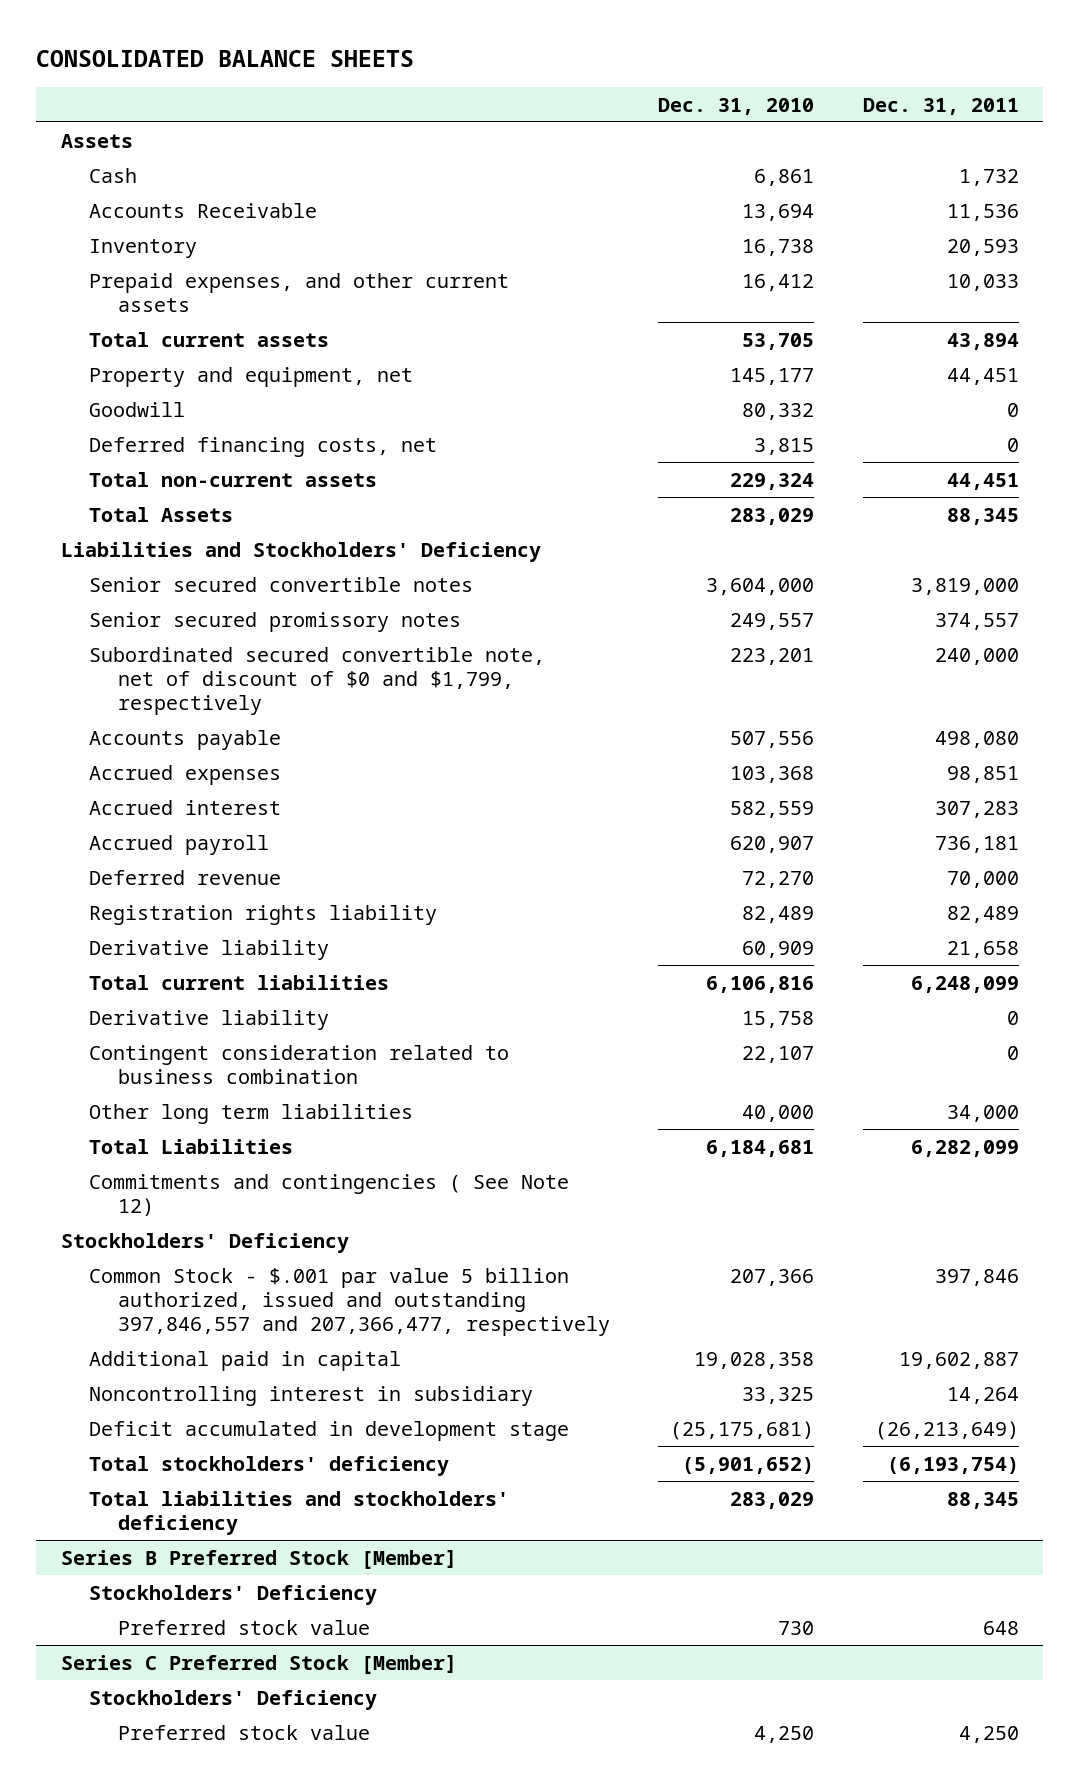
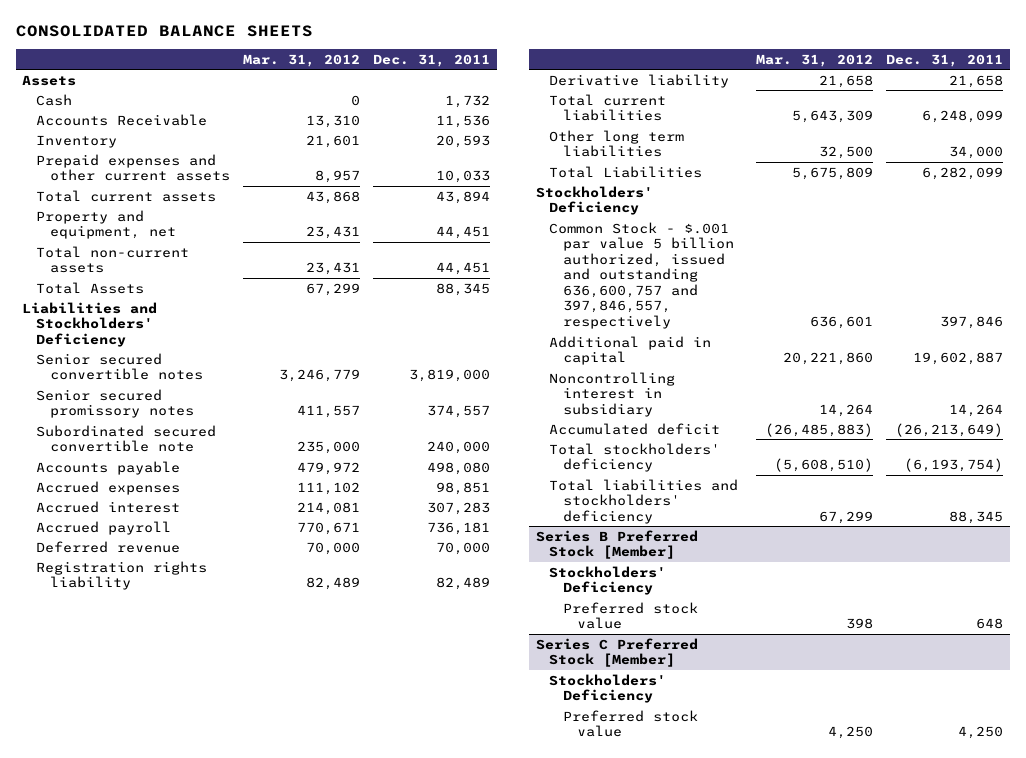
- | Dec. 31, 2010 | Dec. 31, 2011
+ | Mar. 31, 2012 | Dec. 31, 2011
- Prepaid expenses, and other current assets | 16,412 | 10,033
+ Prepaid expenses and other current assets | 8,957 | 10,033
- Goodwill | 80,332 | 0
- Deferred financing costs, net | 3,815 | 0
- Subordinated secured convertible note, net of discount of $0 and $1,799, respectively | 223,201 | 240,000
+ Subordinated secured convertible note | 235,000 | 240,000
- Derivative liability | 15,758 | 0
- Contingent consideration related to business combination | 22,107 | 0
- Commitments and contingencies ( See Note 12)
- Common Stock - $.001 par value 5 billion authorized, issued and outstanding 397,846,557 and 207,366,477, respectively | 207,366 | 397,846
+ Common Stock - $.001 par value 5 billion authorized, issued and outstanding 636,600,757 and 397,846,557, respectively | 636,601 | 397,846
- Deficit accumulated in development stage | (25,175,681) | (26,213,649)
+ Accumulated deficit | (26,485,883) | (26,213,649)

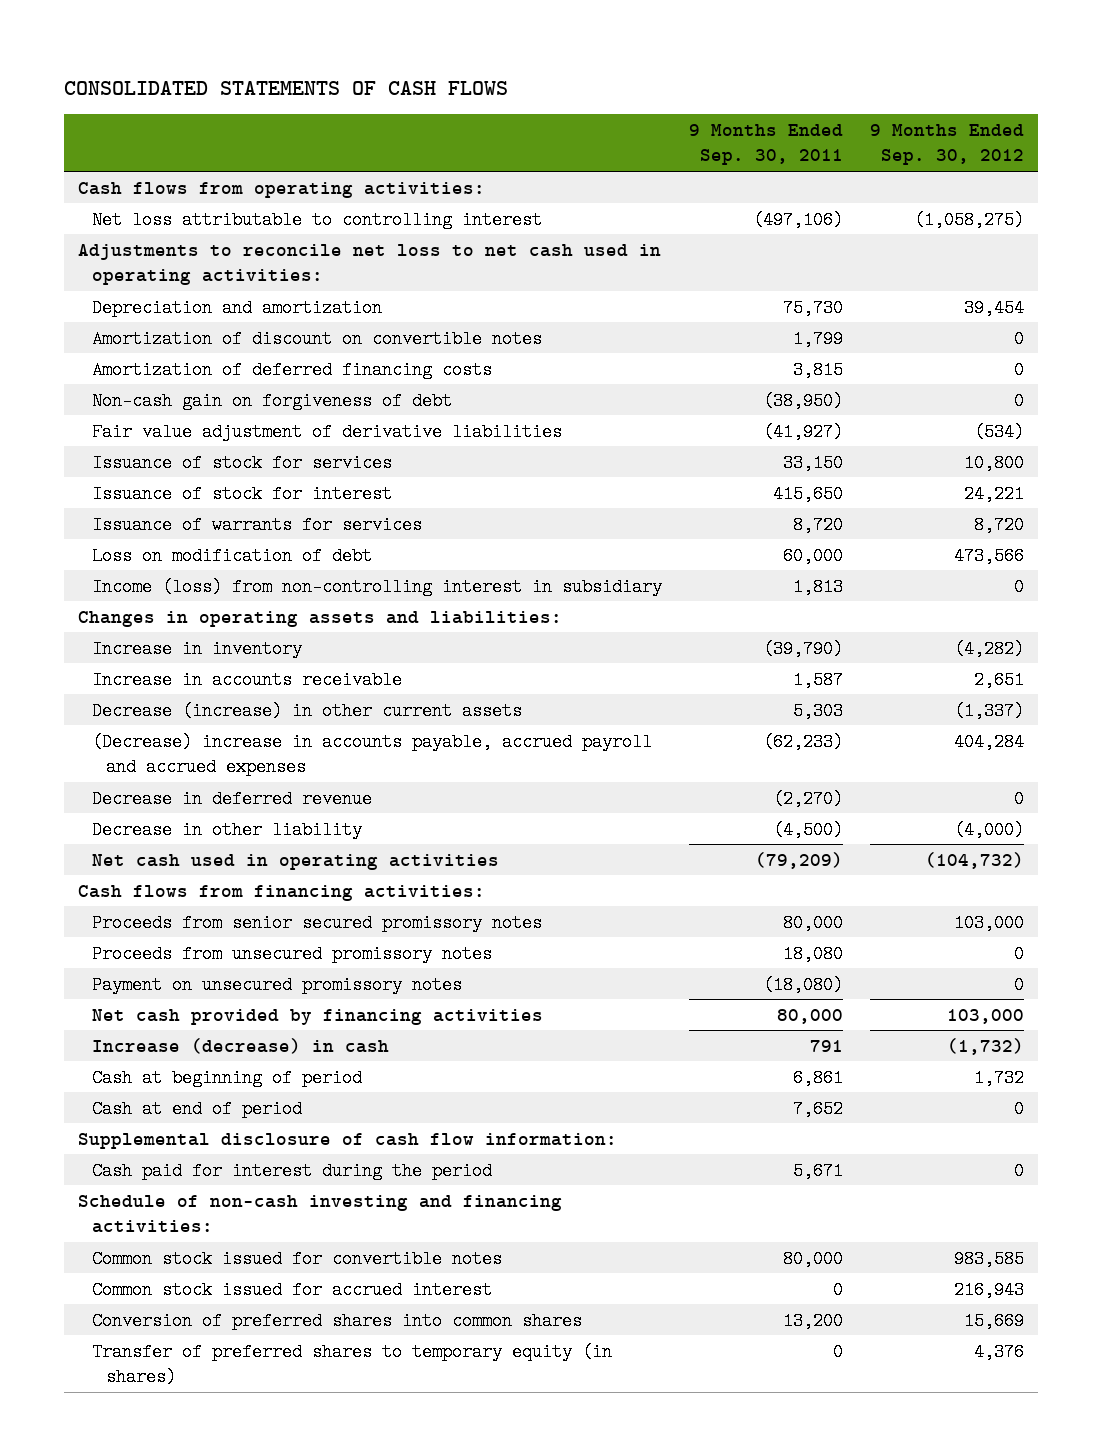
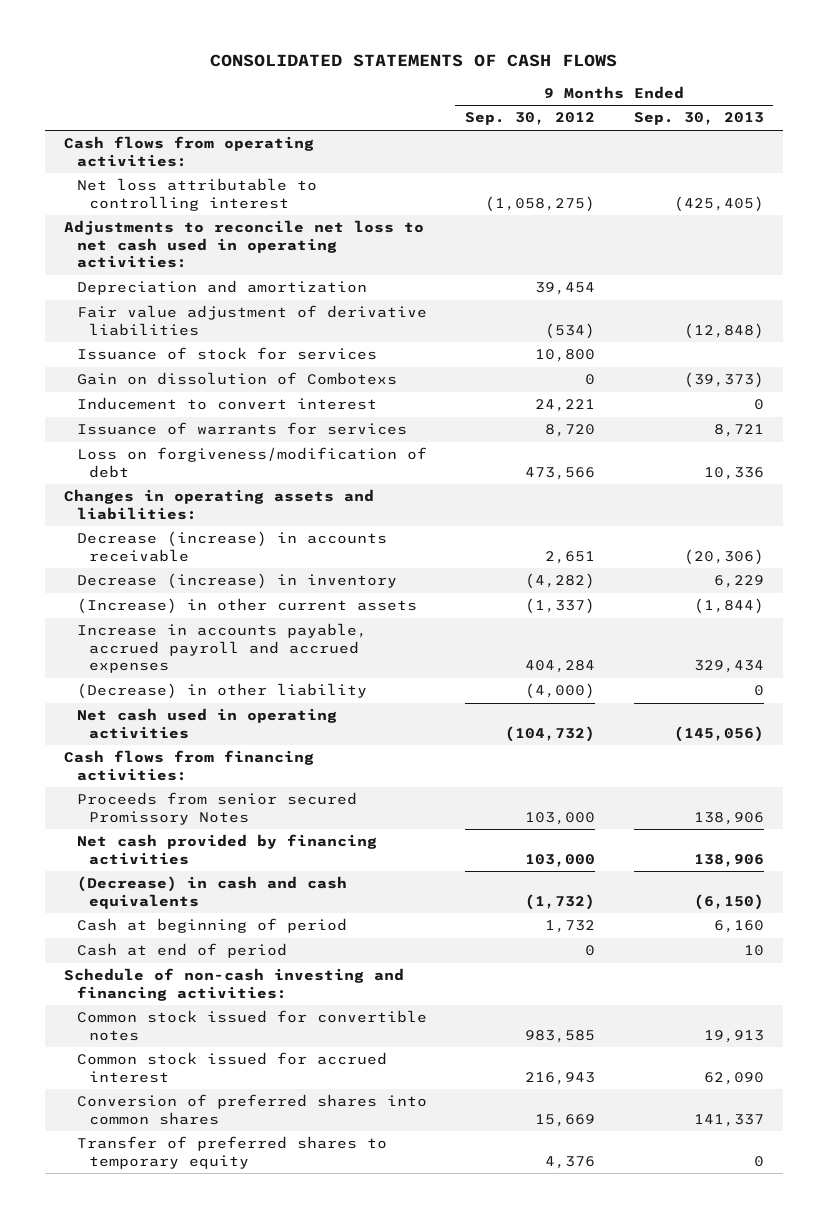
- | 9 Months Ended Sep. 30, 2011 | 9 Months Ended Sep. 30, 2012
+ | 9 Months Ended Sep. 30, 2012 | 9 Months Ended Sep. 30, 2013
- Amortization of discount on convertible notes | 1,799 | 0
- Amortization of deferred financing costs | 3,815 | 0
- Non-cash gain on forgiveness of debt | (38,950) | 0
- Issuance of stock for interest | 415,650 | 24,221
+ Gain on dissolution of Combotexs | 0 | (39,373)
+ Inducement to convert interest | 24,221 | 0
- Loss on modification of debt | 60,000 | 473,566
- Income (loss) from non-controlling interest in subsidiary | 1,813 | 0
+ Loss on forgiveness/modification of debt | 473,566 | 10,336
- Increase in inventory | (39,790) | (4,282)
- Increase in accounts receivable | 1,587 | 2,651
- Decrease (increase) in other current assets | 5,303 | (1,337)
- (Decrease) increase in accounts payable, accrued payroll and accrued expenses | (62,233) | 404,284
- Decrease in deferred revenue | (2,270) | 0
- Decrease in other liability | (4,500) | (4,000)
+ Decrease (increase) in accounts receivable | 2,651 | (20,306)
+ Decrease (increase) in inventory | (4,282) | 6,229
+ (Increase) in other current assets | (1,337) | (1,844)
+ Increase in accounts payable, accrued payroll and accrued expenses | 404,284 | 329,434
+ (Decrease) in other liability | (4,000) | 0
- Proceeds from senior secured promissory notes | 80,000 | 103,000
- Proceeds from unsecured promissory notes | 18,080 | 0
- Payment on unsecured promissory notes | (18,080) | 0
+ Proceeds from senior secured Promissory Notes | 103,000 | 138,906
- Increase (decrease) in cash | 791 | (1,732)
+ (Decrease) in cash and cash equivalents | (1,732) | (6,150)
- Supplemental disclosure of cash flow information:
- Cash paid for interest during the period | 5,671 | 0
- Transfer of preferred shares to temporary equity (in shares) | 0 | 4,376
+ Transfer of preferred shares to temporary equity | 4,376 | 0

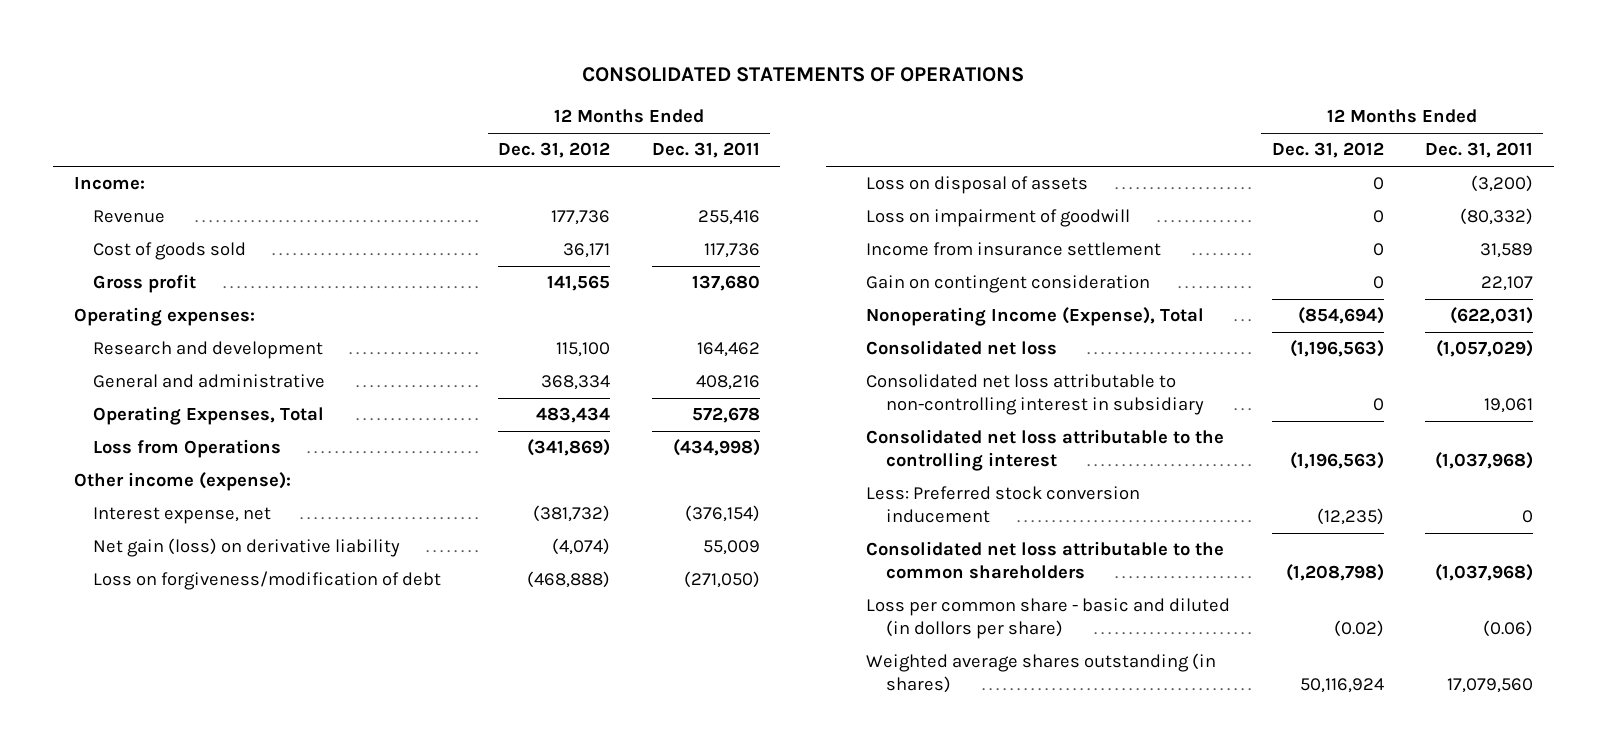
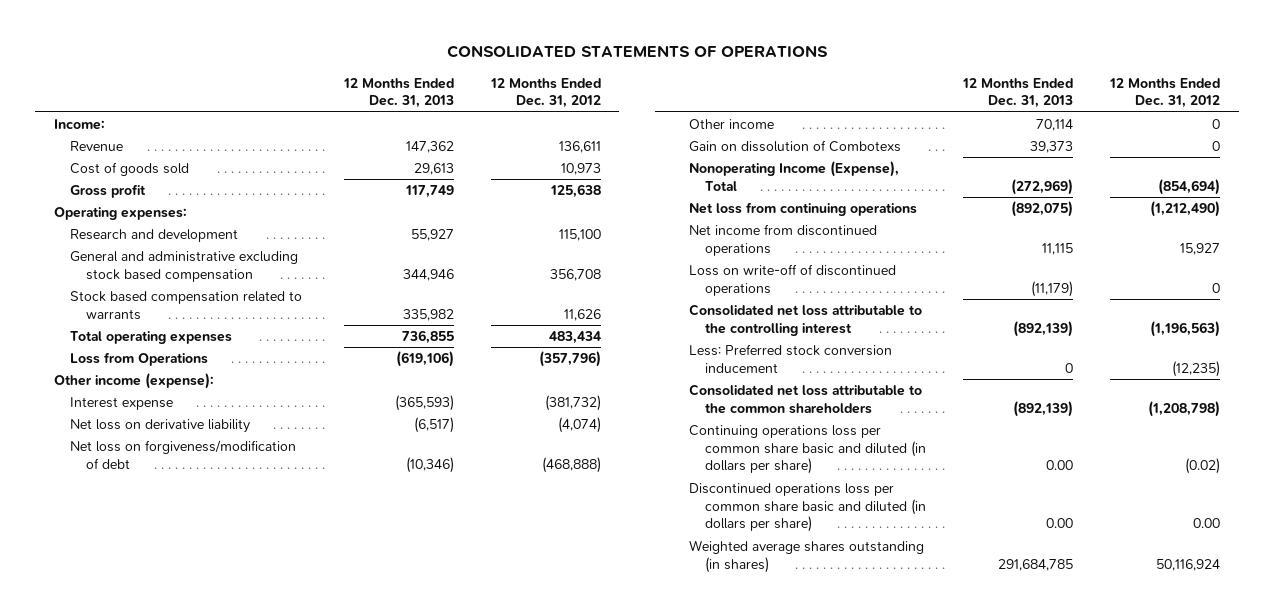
- | 12 Months Ended Dec. 31, 2012 | 12 Months Ended Dec. 31, 2011
+ | 12 Months Ended Dec. 31, 2013 | 12 Months Ended Dec. 31, 2012
- Revenue | 177,736 | 255,416
- Cost of goods sold | 36,171 | 117,736
- Gross profit | 141,565 | 137,680
+ Revenue | 147,362 | 136,611
+ Cost of goods sold | 29,613 | 10,973
+ Gross profit | 117,749 | 125,638
- General and administrative | 368,334 | 408,216
- Operating Expenses, Total | 483,434 | 572,678
- Loss from Operations | (341,869) | (434,998)
+ General and administrative excluding stock based compensation | 344,946 | 356,708
+ Stock based compensation related to warrants | 335,982 | 11,626
+ Total operating expenses | 736,855 | 483,434
+ Loss from Operations | (619,106) | (357,796)
- Interest expense, net | (381,732) | (376,154)
- Net gain (loss) on derivative liability | (4,074) | 55,009
- Loss on forgiveness/modification of debt | (468,888) | (271,050)
- Loss on disposal of assets | 0 | (3,200)
- Loss on impairment of goodwill | 0 | (80,332)
- Income from insurance settlement | 0 | 31,589
- Gain on contingent consideration | 0 | 22,107
+ Interest expense | (365,593) | (381,732)
+ Net loss on derivative liability | (6,517) | (4,074)
+ Net loss on forgiveness/modification of debt | (10,346) | (468,888)
+ Other income | 70,114 | 0
+ Gain on dissolution of Combotexs | 39,373 | 0
- Consolidated net loss | (1,196,563) | (1,057,029)
- Consolidated net loss attributable to non-controlling interest in subsidiary | 0 | 19,061
+ Net loss from continuing operations | (892,075) | (1,212,490)
+ Net income from discontinued operations | 11,115 | 15,927
+ Loss on write-off of discontinued operations | (11,179) | 0
- Loss per common share - basic and diluted (in dollors per share) | (0.02) | (0.06)
+ Continuing operations loss per common share basic and diluted (in dollars per share) | 0.00 | (0.02)
+ Discontinued operations loss per common share basic and diluted (in dollars per share) | 0.00 | 0.00

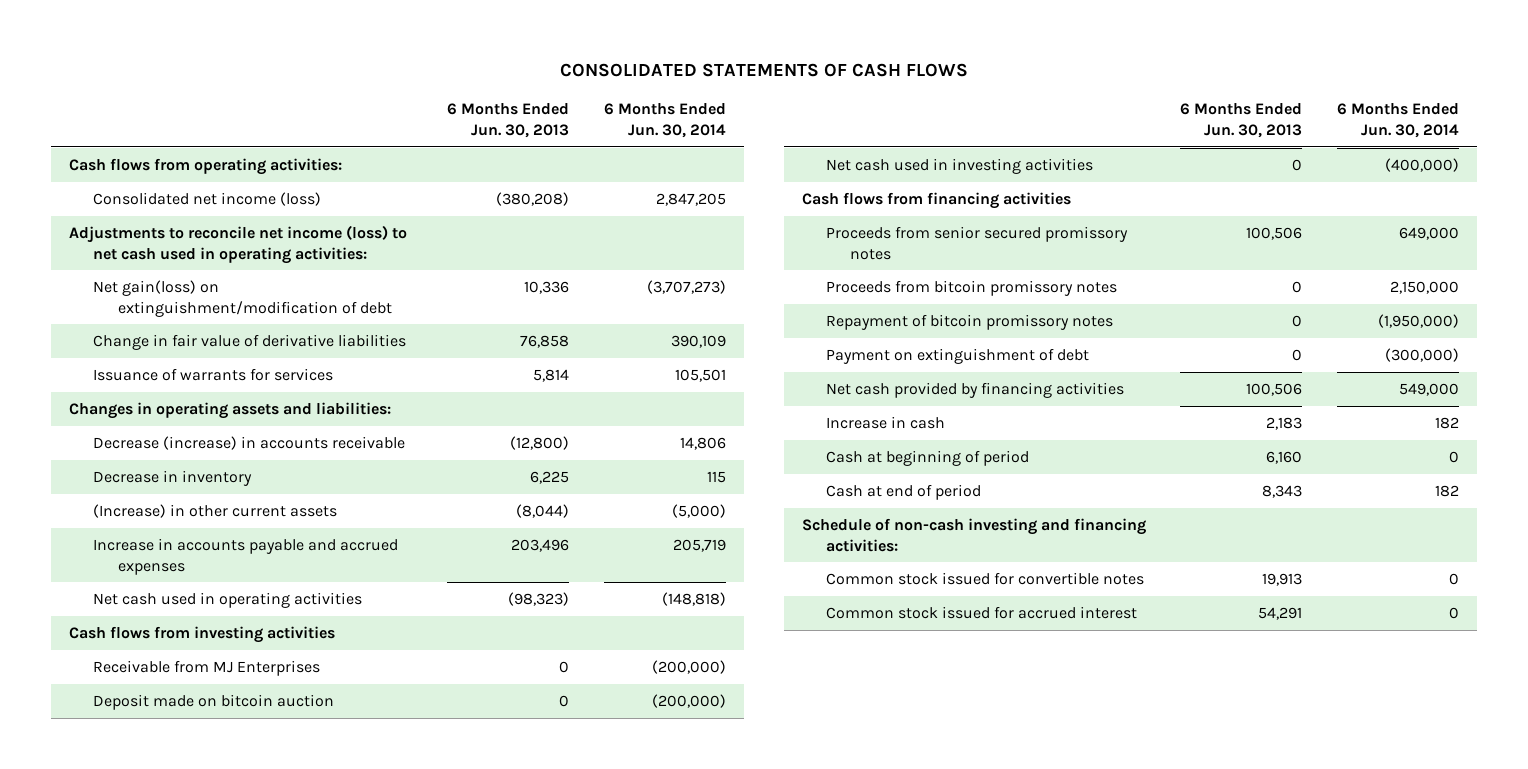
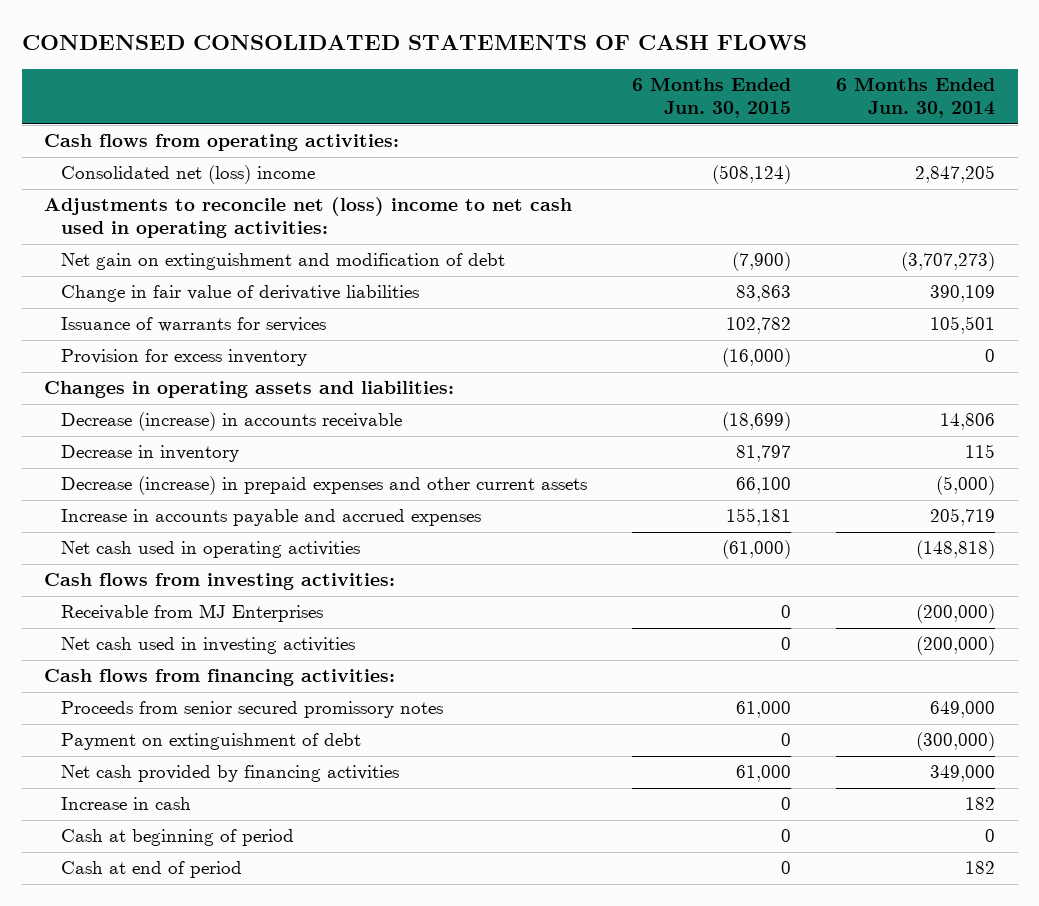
- CONSOLIDATED STATEMENTS OF CASH FLOWS
+ CONDENSED CONSOLIDATED STATEMENTS OF CASH FLOWS
- | 6 Months Ended Jun. 30, 2013 | 6 Months Ended Jun. 30, 2014
+ | 6 Months Ended Jun. 30, 2015 | 6 Months Ended Jun. 30, 2014
- Consolidated net income (loss) | (380,208) | 2,847,205
- Adjustments to reconcile net income (loss) to net cash used in operating activities:
- Net gain(loss) on extinguishment/modification of debt | 10,336 | (3,707,273)
+ Consolidated net (loss) income | (508,124) | 2,847,205
+ Adjustments to reconcile net (loss) income to net cash used in operating activities:
+ Net gain on extinguishment and modification of debt | (7,900) | (3,707,273)
+ Provision for excess inventory | (16,000) | 0
- (Increase) in other current assets | (8,044) | (5,000)
+ Decrease (increase) in prepaid expenses and other current assets | 66,100 | (5,000)
- Cash flows from investing activities
+ Cash flows from investing activities:
- Deposit made on bitcoin auction | 0 | (200,000)
- Net cash used in investing activities | 0 | (400,000)
- Cash flows from financing activities
+ Net cash used in investing activities | 0 | (200,000)
+ Cash flows from financing activities:
- Proceeds from bitcoin promissory notes | 0 | 2,150,000
- Repayment of bitcoin promissory notes | 0 | (1,950,000)
- Net cash provided by financing activities | 100,506 | 549,000
+ Net cash provided by financing activities | 61,000 | 349,000
- Schedule of non-cash investing and financing activities:
- Common stock issued for convertible notes | 19,913 | 0
- Common stock issued for accrued interest | 54,291 | 0

